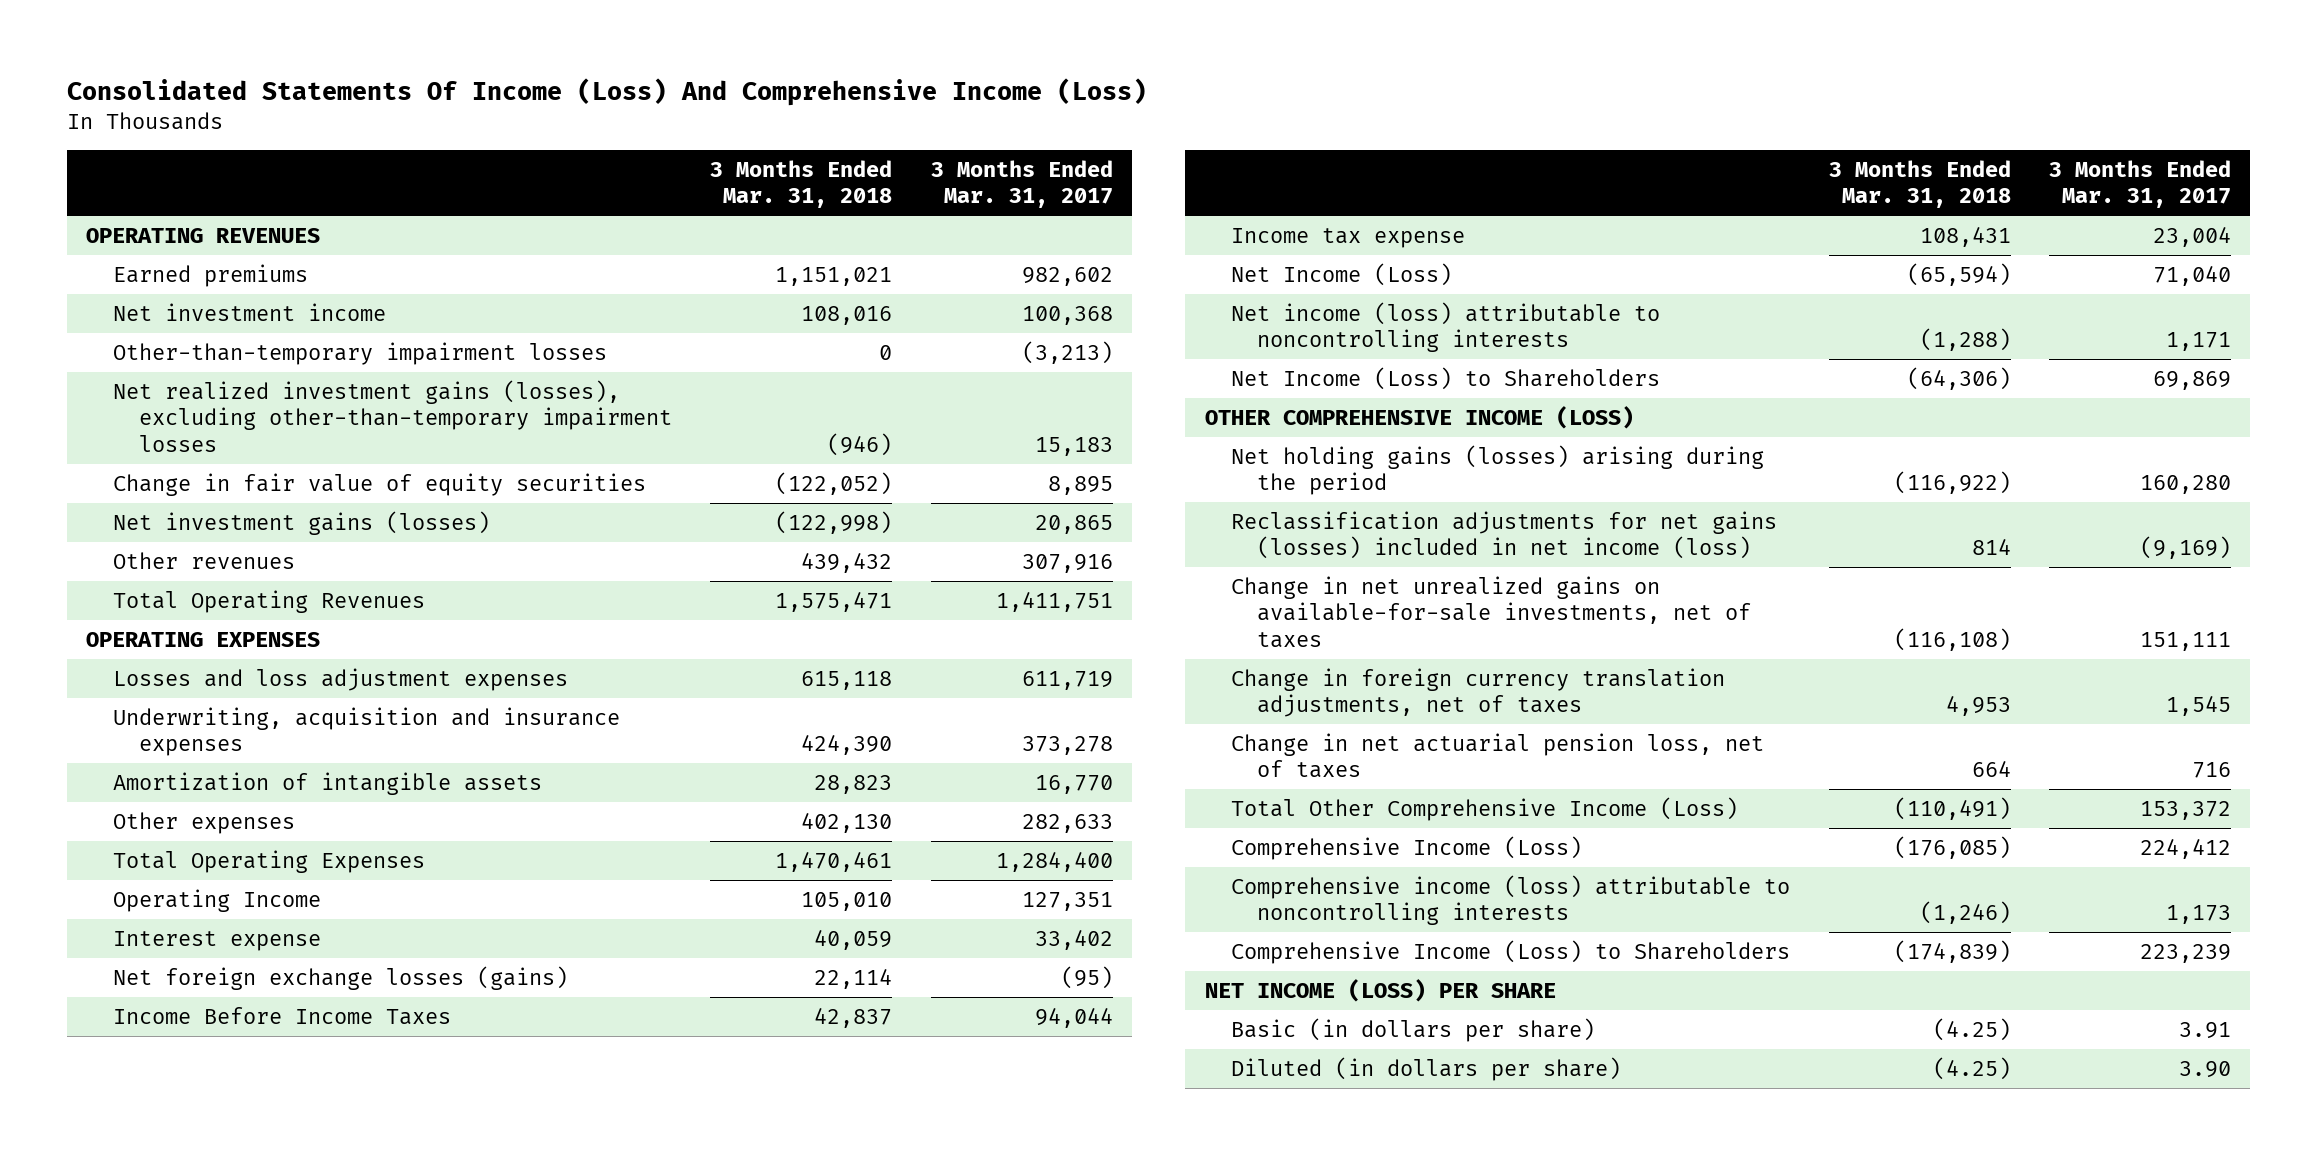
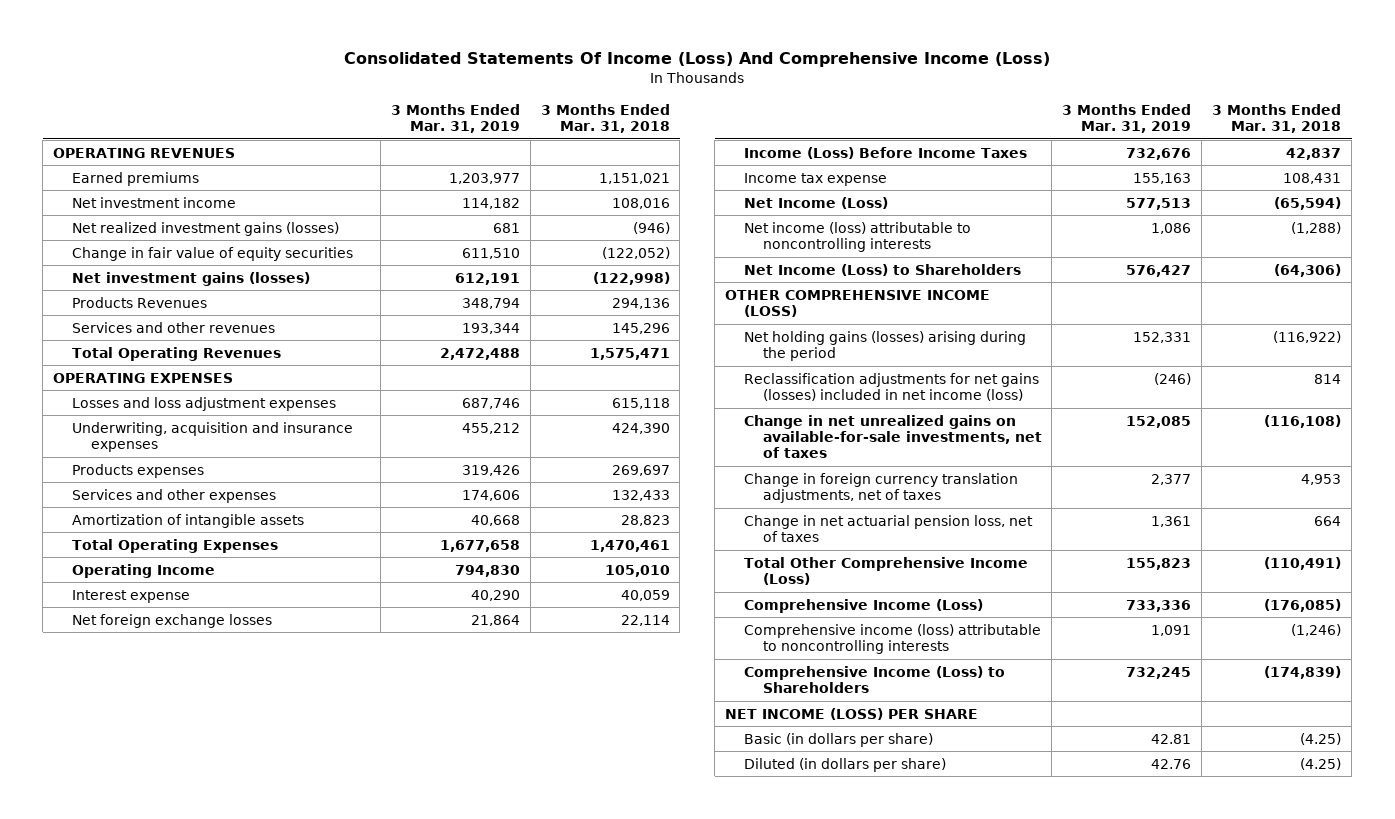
- | 3 Months Ended Mar. 31, 2018 | 3 Months Ended Mar. 31, 2017
+ | 3 Months Ended Mar. 31, 2019 | 3 Months Ended Mar. 31, 2018
- Other-than-temporary impairment losses | 0 | (3,213)
- Net realized investment gains (losses), excluding other-than-temporary impairment losses | (946) | 15,183
+ Net realized investment gains (losses) | 681 | (946)
- Other revenues | 439,432 | 307,916
+ Products Revenues | 348,794 | 294,136
+ Services and other revenues | 193,344 | 145,296
+ Products expenses | 319,426 | 269,697
+ Services and other expenses | 174,606 | 132,433
- Other expenses | 402,130 | 282,633
- Net foreign exchange losses (gains) | 22,114 | (95)
- Income Before Income Taxes | 42,837 | 94,044
+ Net foreign exchange losses | 21,864 | 22,114
+ Income (Loss) Before Income Taxes | 732,676 | 42,837

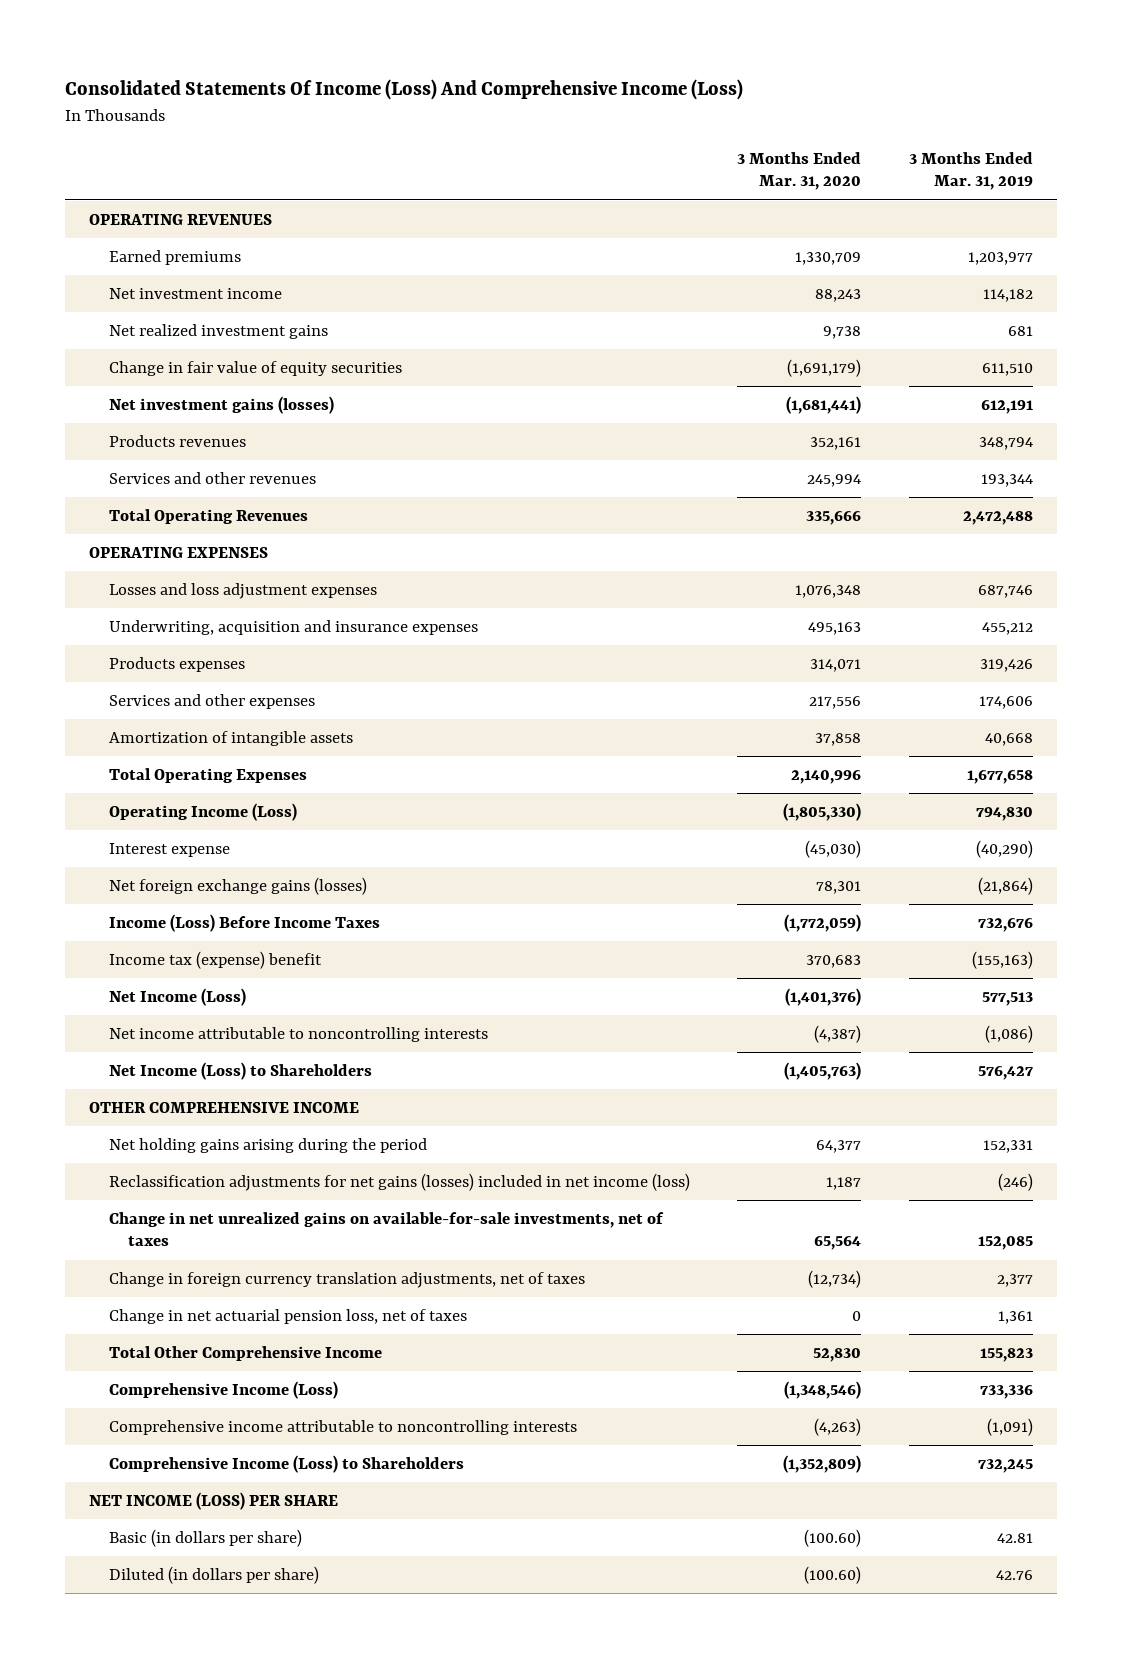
- | 3 Months Ended Mar. 31, 2019 | 3 Months Ended Mar. 31, 2018
+ | 3 Months Ended Mar. 31, 2020 | 3 Months Ended Mar. 31, 2019
- Net realized investment gains (losses) | 681 | (946)
+ Net realized investment gains | 9,738 | 681
- Products Revenues | 348,794 | 294,136
+ Products revenues | 352,161 | 348,794
- Operating Income | 794,830 | 105,010
- Interest expense | 40,290 | 40,059
- Net foreign exchange losses | 21,864 | 22,114
+ Operating Income (Loss) | (1,805,330) | 794,830
+ Interest expense | (45,030) | (40,290)
+ Net foreign exchange gains (losses) | 78,301 | (21,864)
- Income tax expense | 155,163 | 108,431
+ Income tax (expense) benefit | 370,683 | (155,163)
- Net income (loss) attributable to noncontrolling interests | 1,086 | (1,288)
+ Net income attributable to noncontrolling interests | (4,387) | (1,086)
- OTHER COMPREHENSIVE INCOME (LOSS)
- Net holding gains (losses) arising during the period | 152,331 | (116,922)
+ OTHER COMPREHENSIVE INCOME
+ Net holding gains arising during the period | 64,377 | 152,331
- Total Other Comprehensive Income (Loss) | 155,823 | (110,491)
+ Total Other Comprehensive Income | 52,830 | 155,823
- Comprehensive income (loss) attributable to noncontrolling interests | 1,091 | (1,246)
+ Comprehensive income attributable to noncontrolling interests | (4,263) | (1,091)

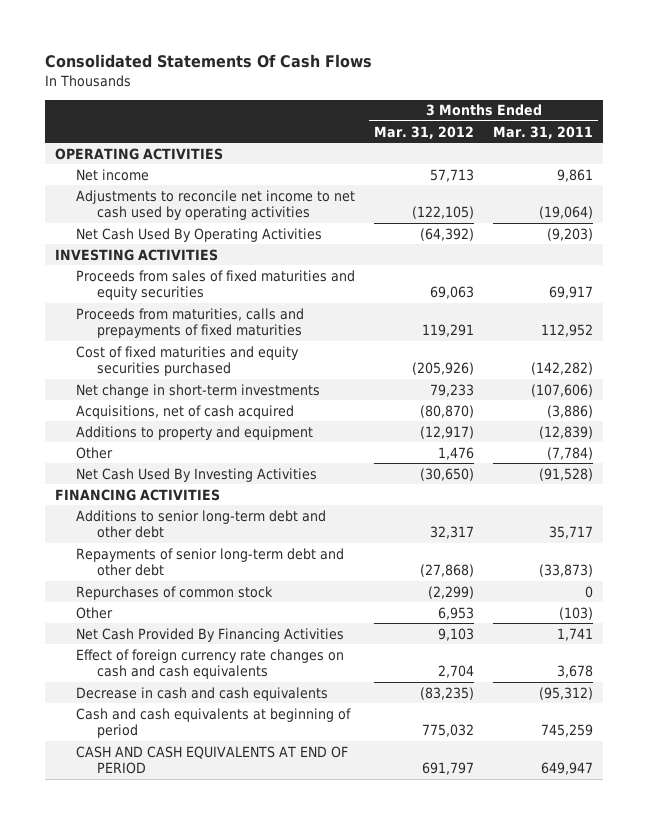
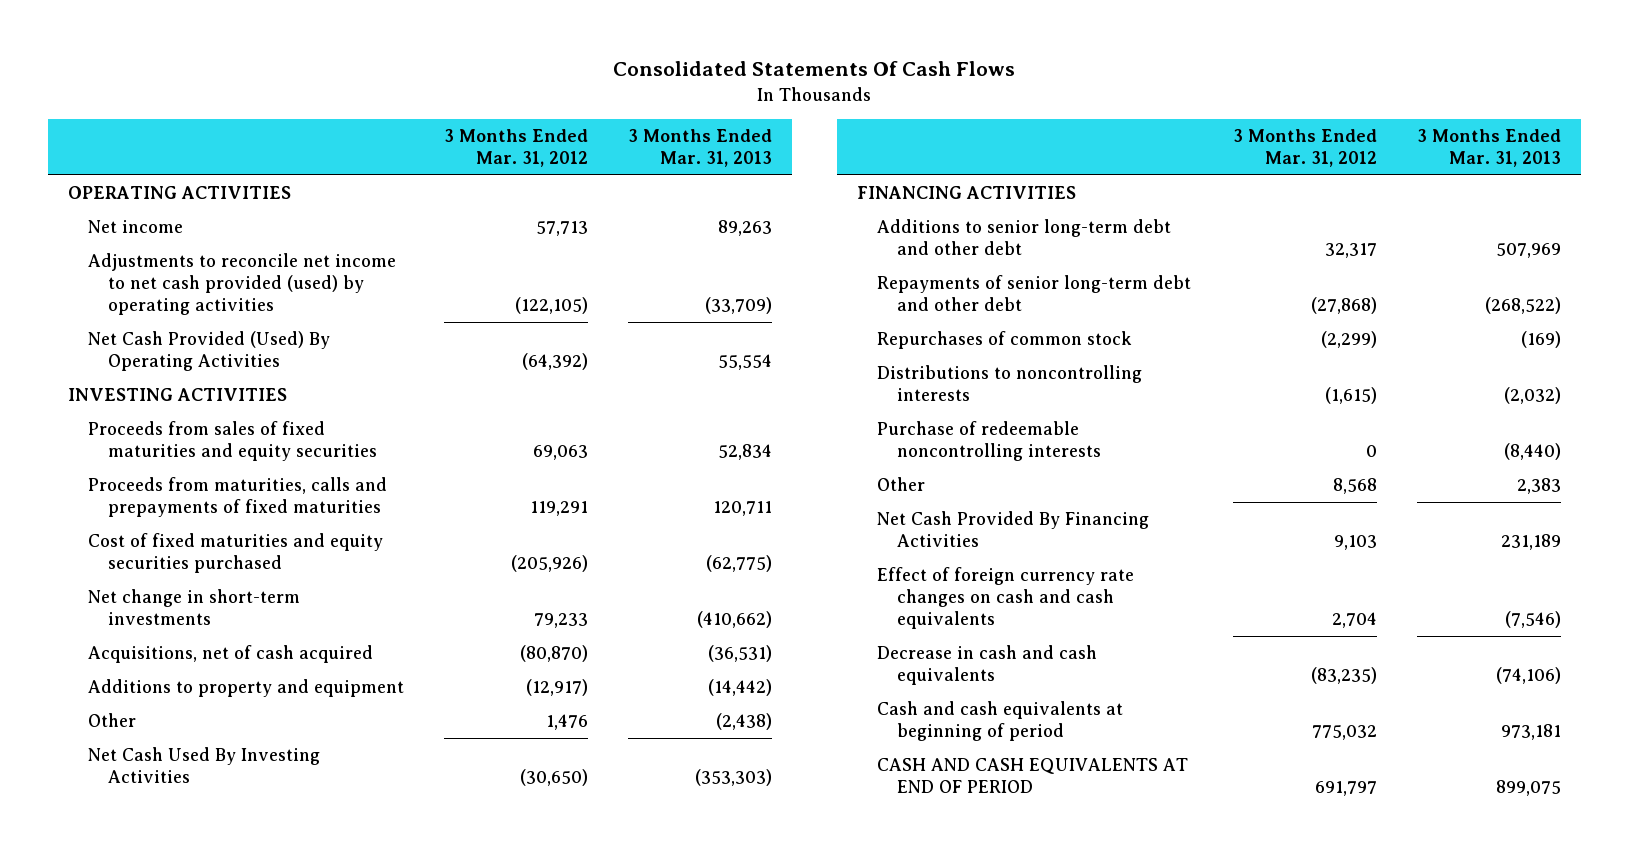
- | 3 Months Ended Mar. 31, 2012 | 3 Months Ended Mar. 31, 2011
+ | 3 Months Ended Mar. 31, 2012 | 3 Months Ended Mar. 31, 2013
- Adjustments to reconcile net income to net cash used by operating activities | (122,105) | (19,064)
- Net Cash Used By Operating Activities | (64,392) | (9,203)
+ Adjustments to reconcile net income to net cash provided (used) by operating activities | (122,105) | (33,709)
+ Net Cash Provided (Used) By Operating Activities | (64,392) | 55,554
- Other | 6,953 | (103)
+ Distributions to noncontrolling interests | (1,615) | (2,032)
+ Purchase of redeemable noncontrolling interests | 0 | (8,440)
+ Other | 8,568 | 2,383

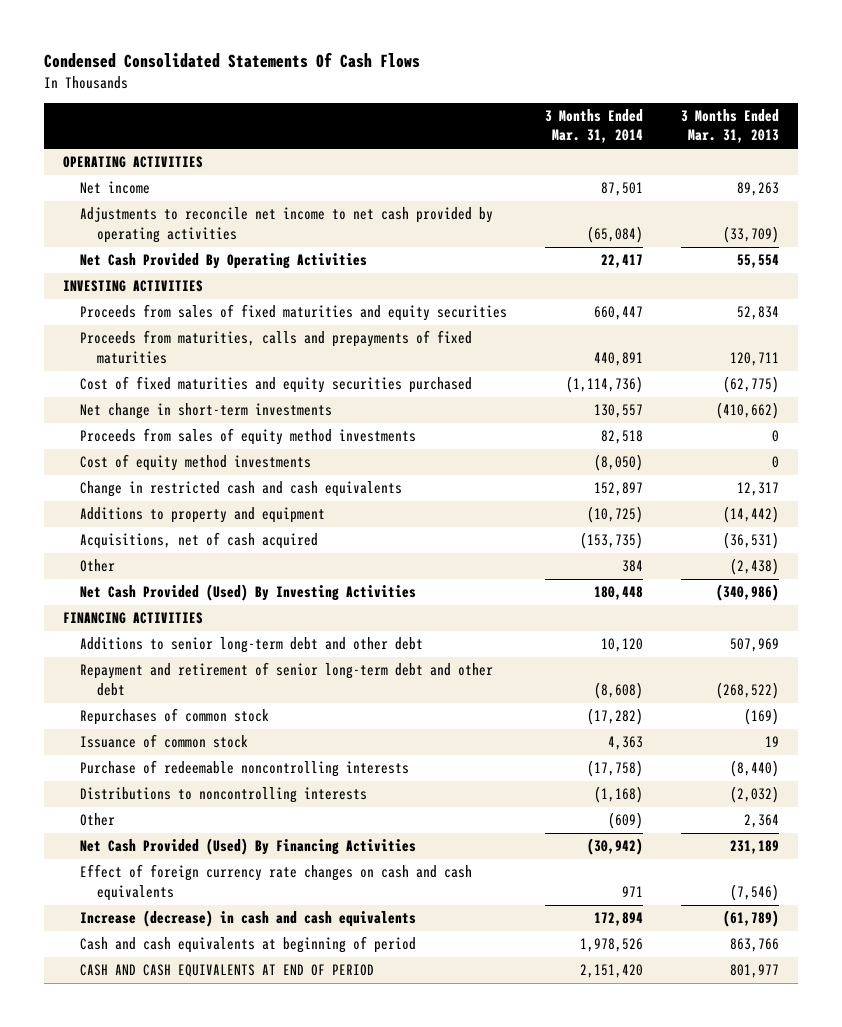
- Consolidated Statements Of Cash Flows
+ Condensed Consolidated Statements Of Cash Flows
- | 3 Months Ended Mar. 31, 2012 | 3 Months Ended Mar. 31, 2013
+ | 3 Months Ended Mar. 31, 2014 | 3 Months Ended Mar. 31, 2013
- Adjustments to reconcile net income to net cash provided (used) by operating activities | (122,105) | (33,709)
- Net Cash Provided (Used) By Operating Activities | (64,392) | 55,554
+ Adjustments to reconcile net income to net cash provided by operating activities | (65,084) | (33,709)
+ Net Cash Provided By Operating Activities | 22,417 | 55,554
+ Proceeds from sales of equity method investments | 82,518 | 0
+ Cost of equity method investments | (8,050) | 0
+ Change in restricted cash and cash equivalents | 152,897 | 12,317
moved down: Acquisitions, net of cash acquired | (153,735) | (36,531)
- Net Cash Used By Investing Activities | (30,650) | (353,303)
+ Net Cash Provided (Used) By Investing Activities | 180,448 | (340,986)
- Repayments of senior long-term debt and other debt | (27,868) | (268,522)
+ Repayment and retirement of senior long-term debt and other debt | (8,608) | (268,522)
+ Issuance of common stock | 4,363 | 19
- Other | 8,568 | 2,383
- Net Cash Provided By Financing Activities | 9,103 | 231,189
moved down: Distributions to noncontrolling interests | (1,168) | (2,032)
+ Other | (609) | 2,364
+ Net Cash Provided (Used) By Financing Activities | (30,942) | 231,189
- Decrease in cash and cash equivalents | (83,235) | (74,106)
- Cash and cash equivalents at beginning of period | 775,032 | 973,181
- CASH AND CASH EQUIVALENTS AT END OF PERIOD | 691,797 | 899,075
+ Increase (decrease) in cash and cash equivalents | 172,894 | (61,789)
+ Cash and cash equivalents at beginning of period | 1,978,526 | 863,766
+ CASH AND CASH EQUIVALENTS AT END OF PERIOD | 2,151,420 | 801,977

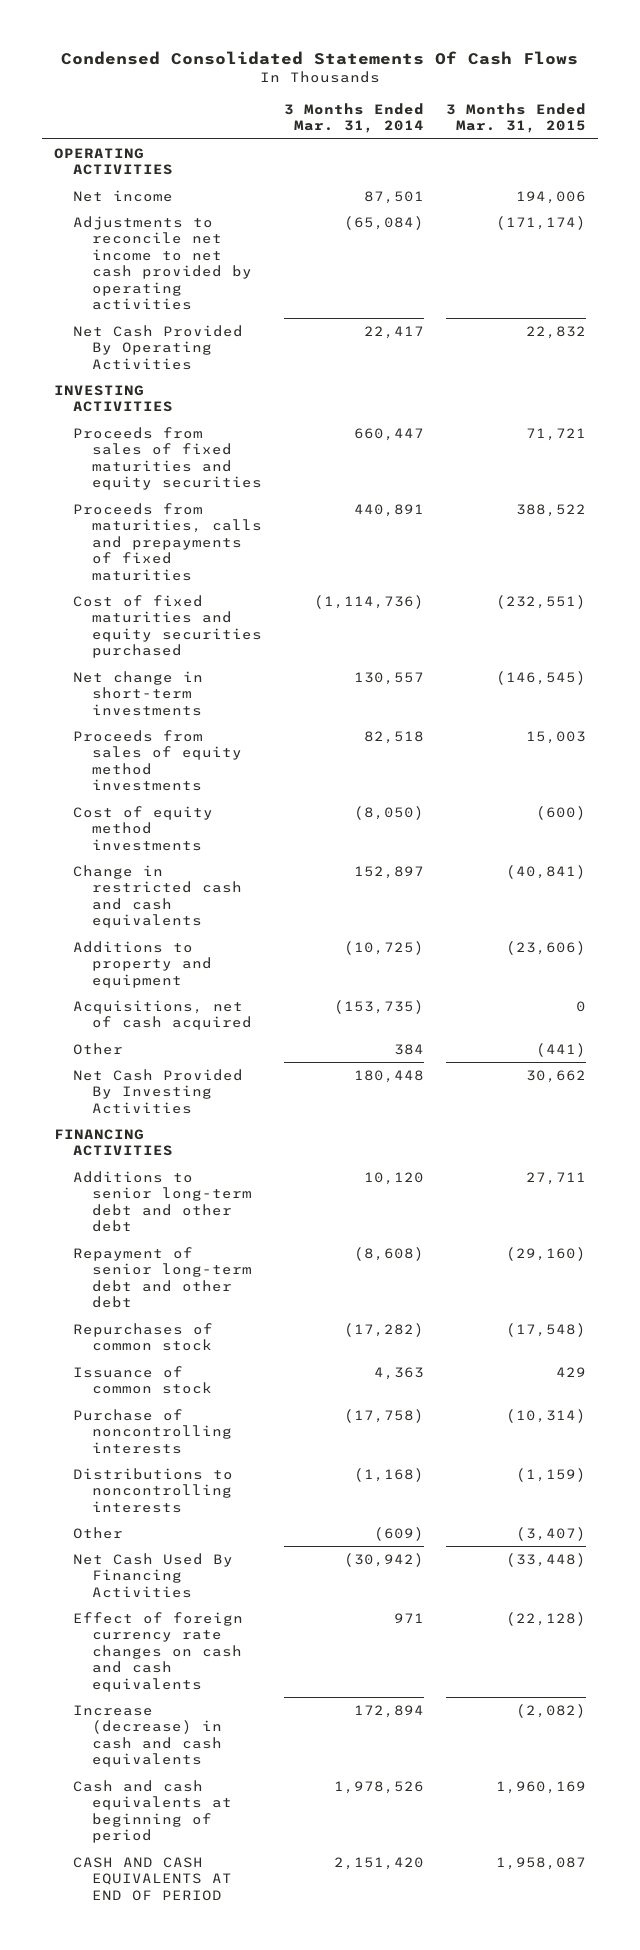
- | 3 Months Ended Mar. 31, 2014 | 3 Months Ended Mar. 31, 2013
+ | 3 Months Ended Mar. 31, 2014 | 3 Months Ended Mar. 31, 2015
- Net Cash Provided (Used) By Investing Activities | 180,448 | (340,986)
+ Net Cash Provided By Investing Activities | 180,448 | 30,662
- Repayment and retirement of senior long-term debt and other debt | (8,608) | (268,522)
+ Repayment of senior long-term debt and other debt | (8,608) | (29,160)
- Purchase of redeemable noncontrolling interests | (17,758) | (8,440)
+ Purchase of noncontrolling interests | (17,758) | (10,314)
- Net Cash Provided (Used) By Financing Activities | (30,942) | 231,189
+ Net Cash Used By Financing Activities | (30,942) | (33,448)

